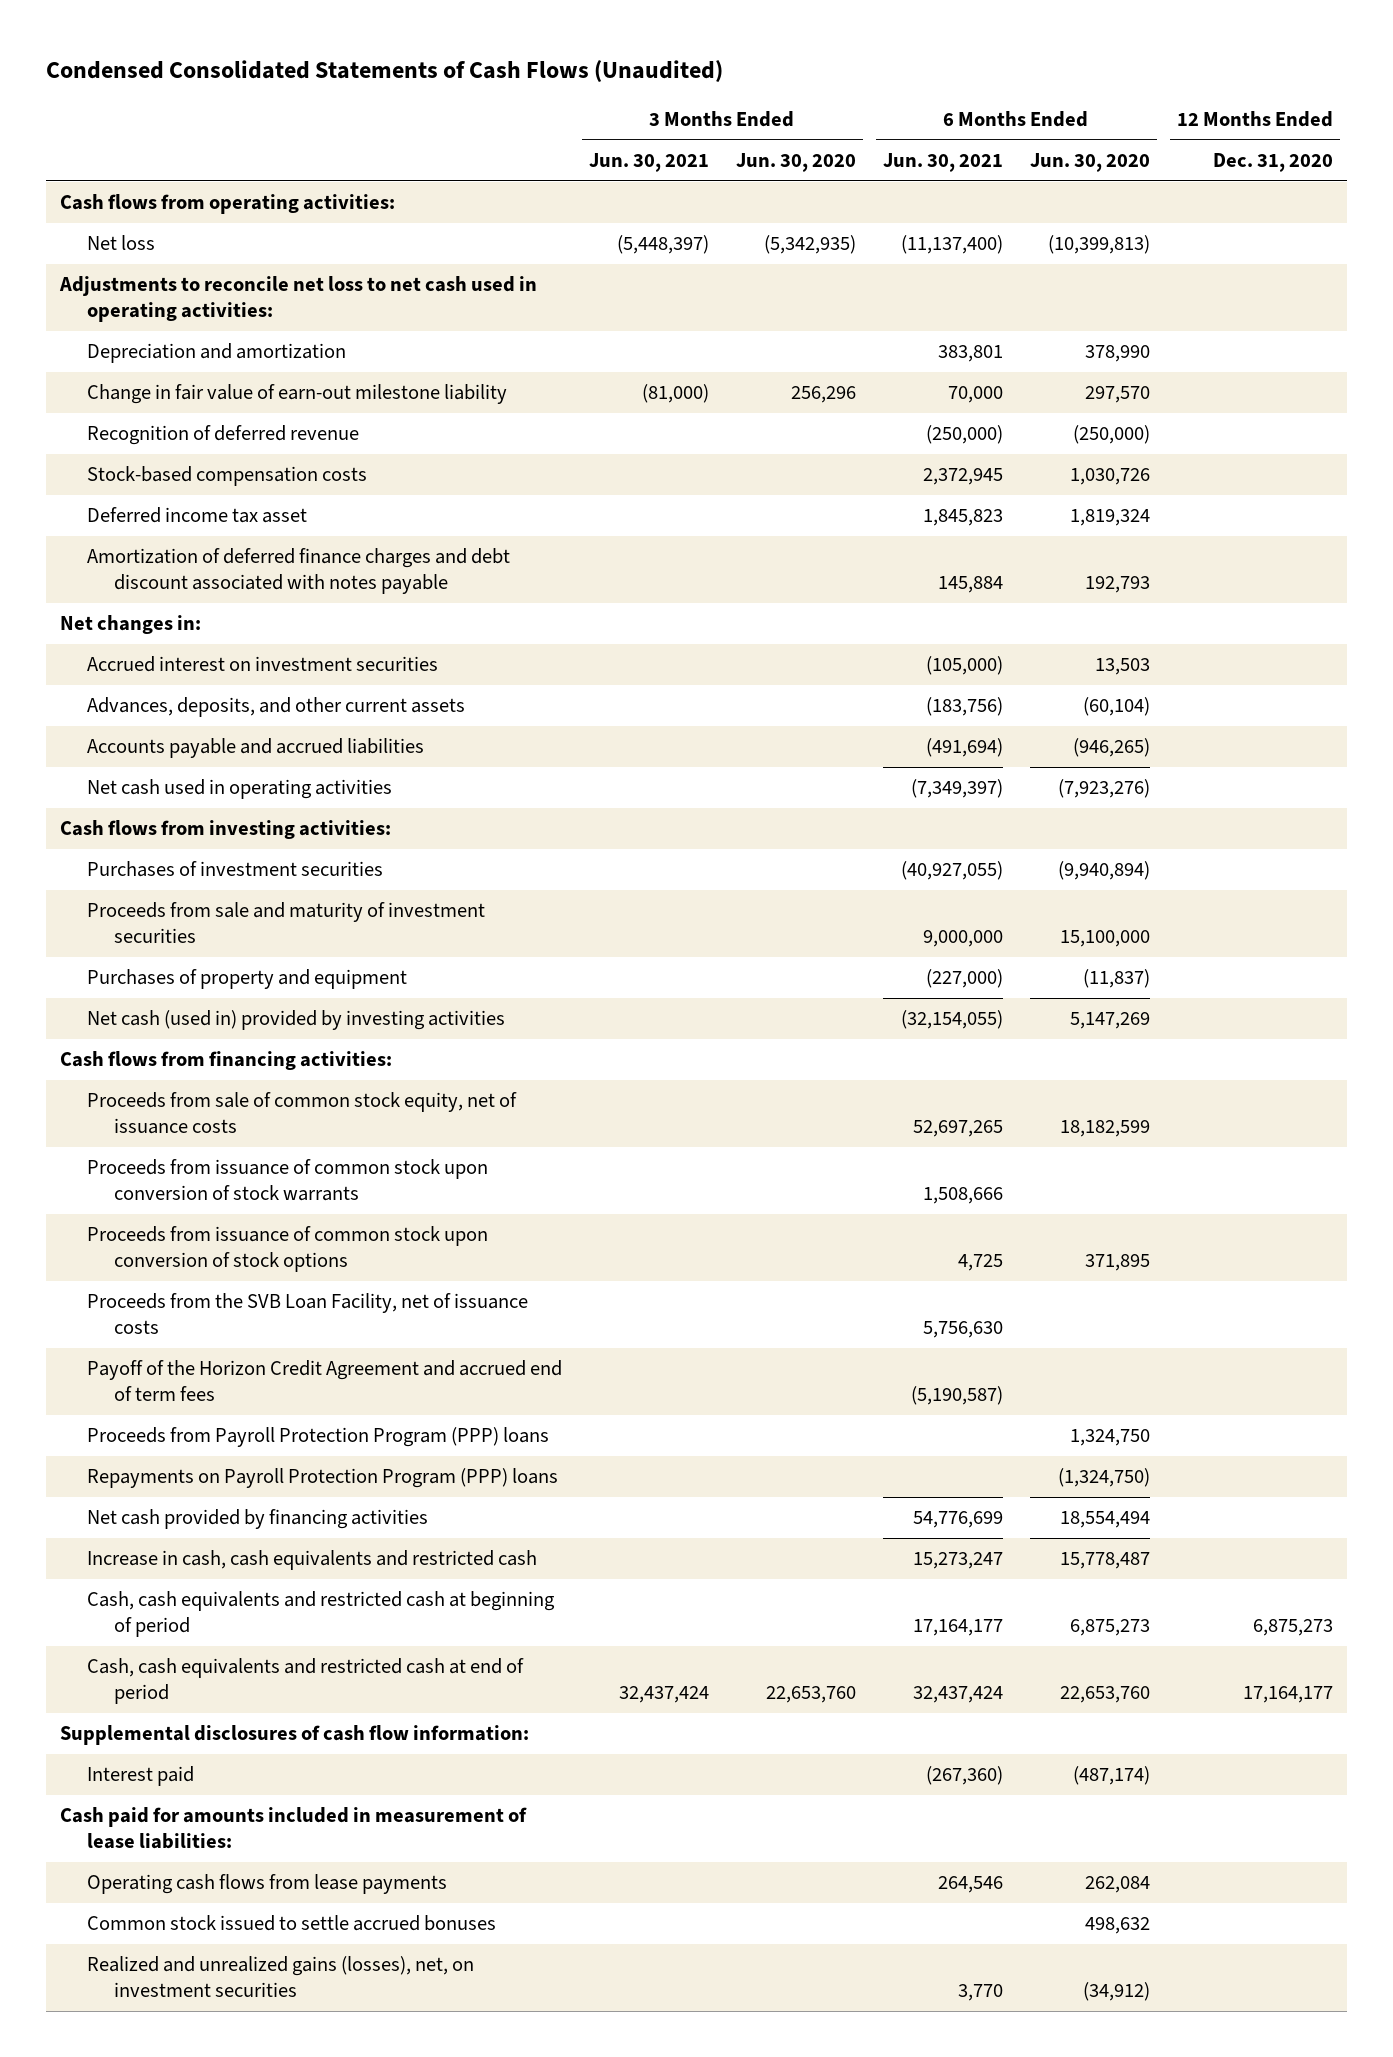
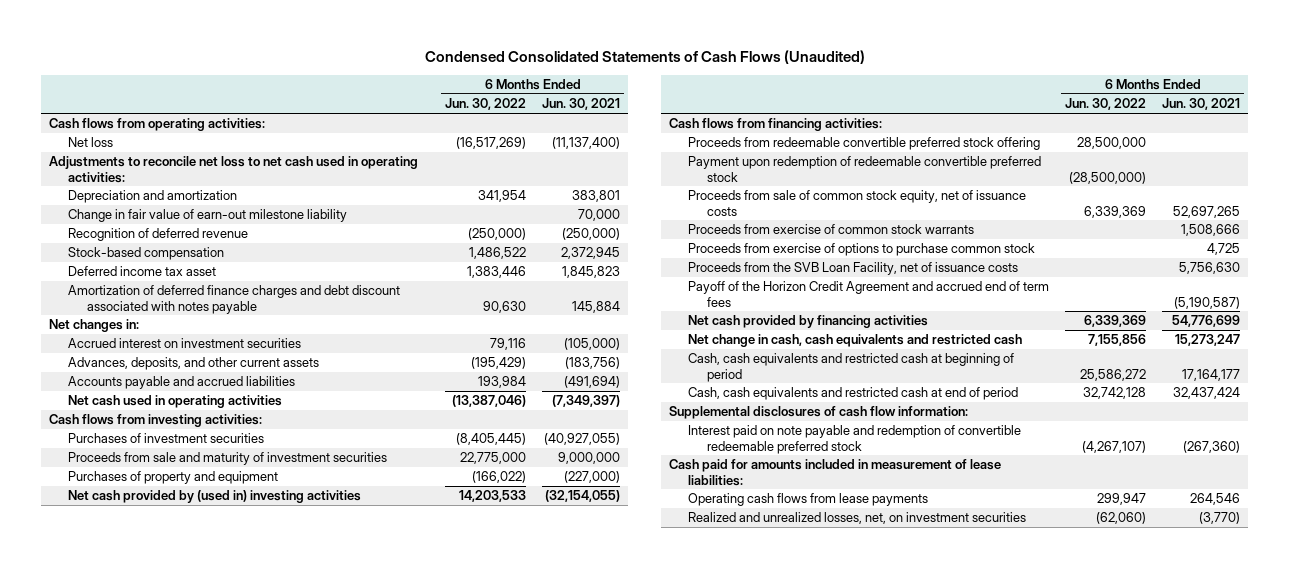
- | 3 Months Ended Jun. 30, 2021 | 3 Months Ended Jun. 30, 2020 | 6 Months Ended Jun. 30, 2021 | 6 Months Ended Jun. 30, 2020 | 12 Months Ended Dec. 31, 2020
+ | 6 Months Ended Jun. 30, 2022 | 6 Months Ended Jun. 30, 2021
- Stock-based compensation costs | | | 2,372,945 | 1,030,726 |
+ Stock-based compensation | 1,486,522 | 2,372,945
- Net cash (used in) provided by investing activities | | | (32,154,055) | 5,147,269 |
+ Net cash provided by (used in) investing activities | 14,203,533 | (32,154,055)
+ Proceeds from redeemable convertible preferred stock offering | 28,500,000 |
+ Payment upon redemption of redeemable convertible preferred stock | (28,500,000) |
- Proceeds from issuance of common stock upon conversion of stock warrants | | | 1,508,666 | |
- Proceeds from issuance of common stock upon conversion of stock options | | | 4,725 | 371,895 |
+ Proceeds from exercise of common stock warrants | | 1,508,666
+ Proceeds from exercise of options to purchase common stock | | 4,725
- Proceeds from Payroll Protection Program (PPP) loans | | | | 1,324,750 |
- Repayments on Payroll Protection Program (PPP) loans | | | | (1,324,750) |
- Increase in cash, cash equivalents and restricted cash | | | 15,273,247 | 15,778,487 |
+ Net change in cash, cash equivalents and restricted cash | 7,155,856 | 15,273,247
- Interest paid | | | (267,360) | (487,174) |
+ Interest paid on note payable and redemption of convertible redeemable preferred stock | (4,267,107) | (267,360)
- Common stock issued to settle accrued bonuses | | | | 498,632 |
- Realized and unrealized gains (losses), net, on investment securities | | | 3,770 | (34,912) |
+ Realized and unrealized losses, net, on investment securities | (62,060) | (3,770)

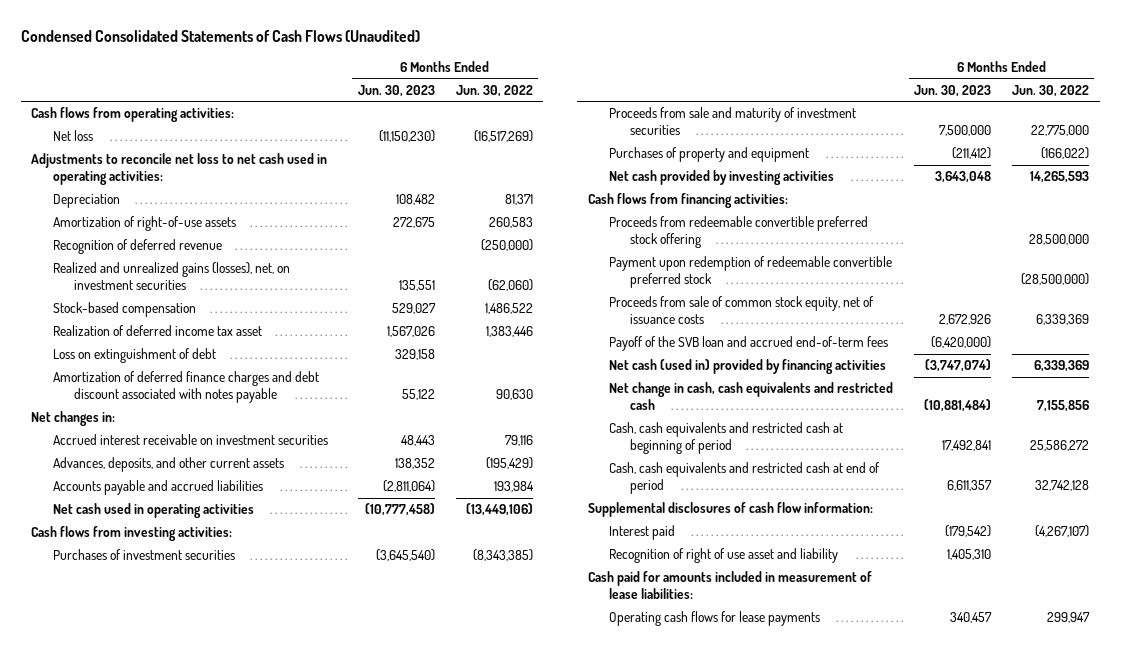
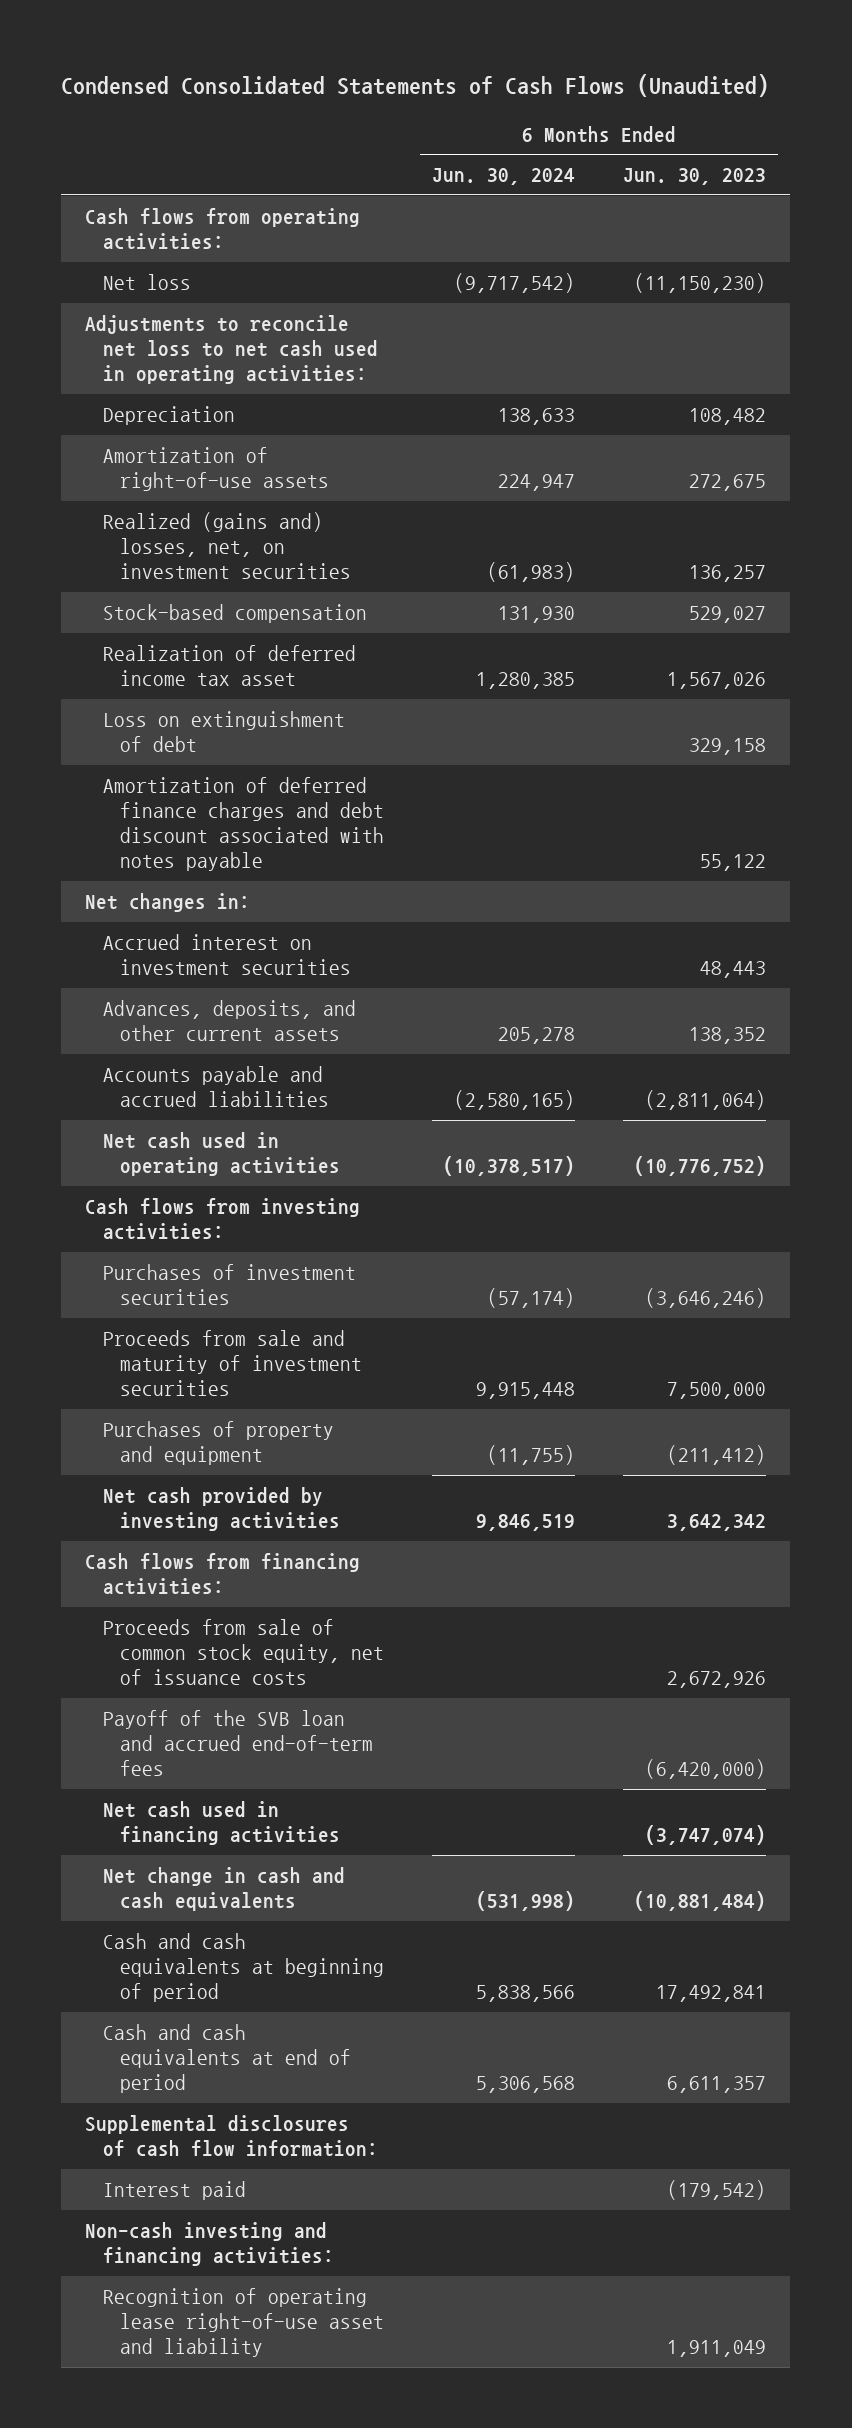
- | 6 Months Ended Jun. 30, 2023 | 6 Months Ended Jun. 30, 2022
+ | 6 Months Ended Jun. 30, 2024 | 6 Months Ended Jun. 30, 2023
- Recognition of deferred revenue | | (250,000)
- Realized and unrealized gains (losses), net, on investment securities | 135,551 | (62,060)
+ Realized (gains and) losses, net, on investment securities | (61,983) | 136,257
- Accrued interest receivable on investment securities | 48,443 | 79,116
+ Accrued interest on investment securities | | 48,443
- Net cash used in operating activities | (10,777,458) | (13,449,106)
+ Net cash used in operating activities | (10,378,517) | (10,776,752)
- Purchases of investment securities | (3,645,540) | (8,343,385)
+ Purchases of investment securities | (57,174) | (3,646,246)
- Net cash provided by investing activities | 3,643,048 | 14,265,593
+ Net cash provided by investing activities | 9,846,519 | 3,642,342
- Proceeds from redeemable convertible preferred stock offering | | 28,500,000
- Payment upon redemption of redeemable convertible preferred stock | | (28,500,000)
- Net cash (used in) provided by financing activities | (3,747,074) | 6,339,369
- Net change in cash, cash equivalents and restricted cash | (10,881,484) | 7,155,856
- Cash, cash equivalents and restricted cash at beginning of period | 17,492,841 | 25,586,272
- Cash, cash equivalents and restricted cash at end of period | 6,611,357 | 32,742,128
+ Net cash used in financing activities | | (3,747,074)
+ Net change in cash and cash equivalents | (531,998) | (10,881,484)
+ Cash and cash equivalents at beginning of period | 5,838,566 | 17,492,841
+ Cash and cash equivalents at end of period | 5,306,568 | 6,611,357
- Recognition of right of use asset and liability | 1,405,310 |
- Cash paid for amounts included in measurement of lease liabilities:
- Operating cash flows for lease payments | 340,457 | 299,947
+ Non-cash investing and financing activities:
+ Recognition of operating lease right-of-use asset and liability | | 1,911,049

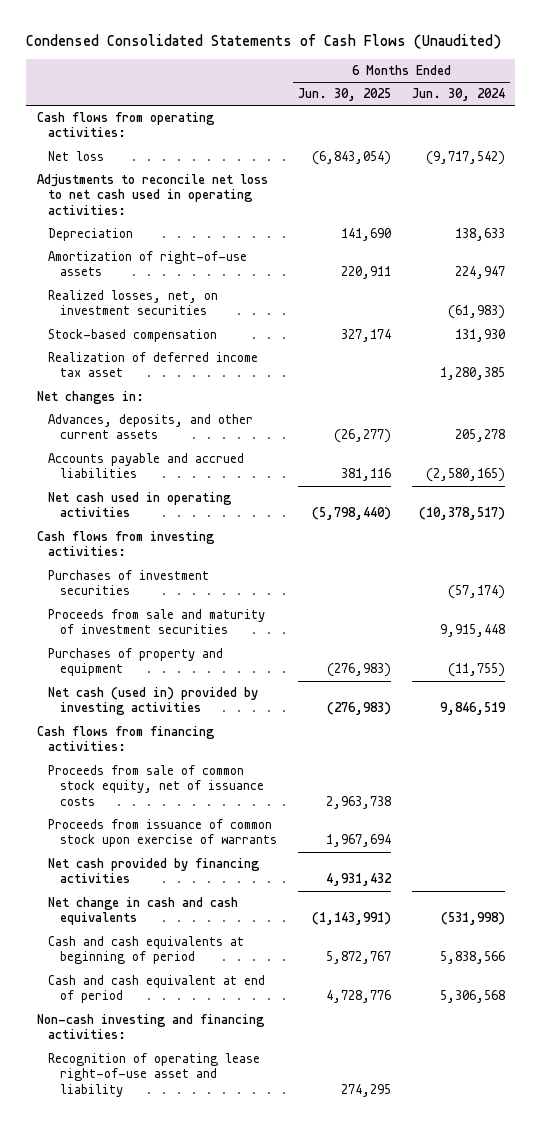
- | 6 Months Ended Jun. 30, 2024 | 6 Months Ended Jun. 30, 2023
+ | 6 Months Ended Jun. 30, 2025 | 6 Months Ended Jun. 30, 2024
- Realized (gains and) losses, net, on investment securities | (61,983) | 136,257
+ Realized losses, net, on investment securities | | (61,983)
- Loss on extinguishment of debt | | 329,158
- Amortization of deferred finance charges and debt discount associated with notes payable | | 55,122
- Accrued interest on investment securities | | 48,443
- Net cash provided by investing activities | 9,846,519 | 3,642,342
+ Net cash (used in) provided by investing activities | (276,983) | 9,846,519
- Payoff of the SVB loan and accrued end-of-term fees | | (6,420,000)
- Net cash used in financing activities | | (3,747,074)
+ Proceeds from issuance of common stock upon exercise of warrants | 1,967,694 |
+ Net cash provided by financing activities | 4,931,432 |
- Cash and cash equivalents at end of period | 5,306,568 | 6,611,357
- Supplemental disclosures of cash flow information:
- Interest paid | | (179,542)
+ Cash and cash equivalent at end of period | 4,728,776 | 5,306,568

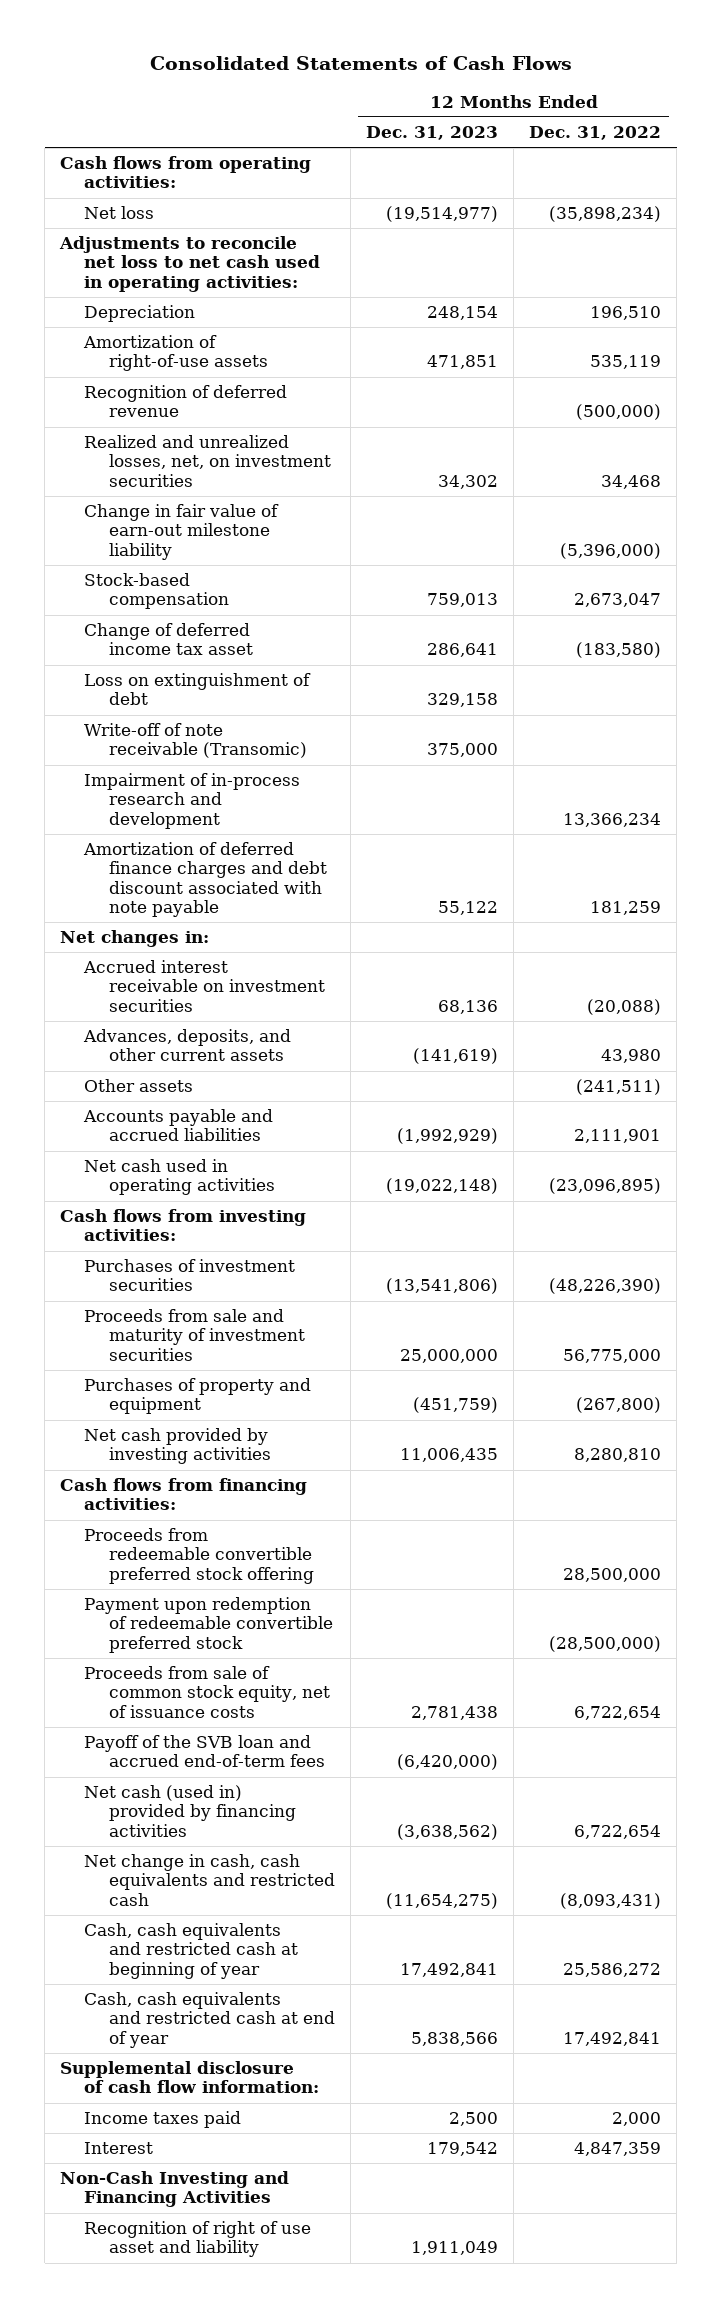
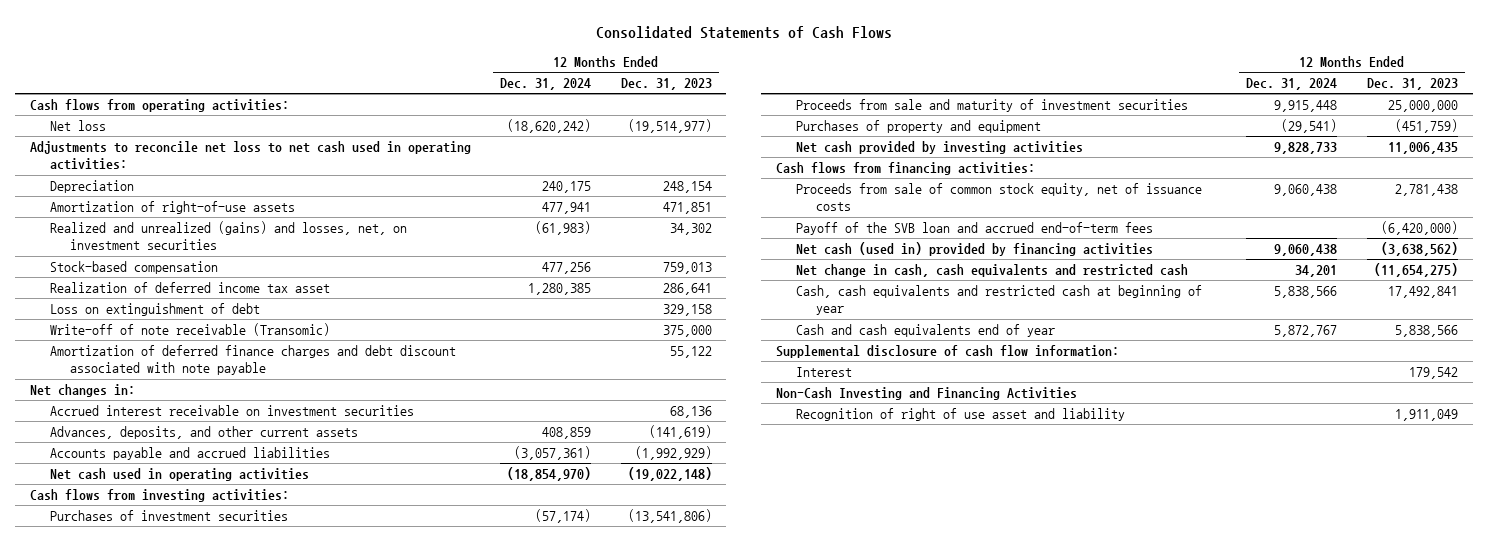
- | 12 Months Ended Dec. 31, 2023 | 12 Months Ended Dec. 31, 2022
+ | 12 Months Ended Dec. 31, 2024 | 12 Months Ended Dec. 31, 2023
- Recognition of deferred revenue | | (500,000)
- Realized and unrealized losses, net, on investment securities | 34,302 | 34,468
- Change in fair value of earn-out milestone liability | | (5,396,000)
+ Realized and unrealized (gains) and losses, net, on investment securities | (61,983) | 34,302
- Change of deferred income tax asset | 286,641 | (183,580)
+ Realization of deferred income tax asset | 1,280,385 | 286,641
- Impairment of in-process research and development | | 13,366,234
- Other assets | | (241,511)
- Proceeds from redeemable convertible preferred stock offering | | 28,500,000
- Payment upon redemption of redeemable convertible preferred stock | | (28,500,000)
- Cash, cash equivalents and restricted cash at end of year | 5,838,566 | 17,492,841
+ Cash and cash equivalents end of year | 5,872,767 | 5,838,566
- Income taxes paid | 2,500 | 2,000

